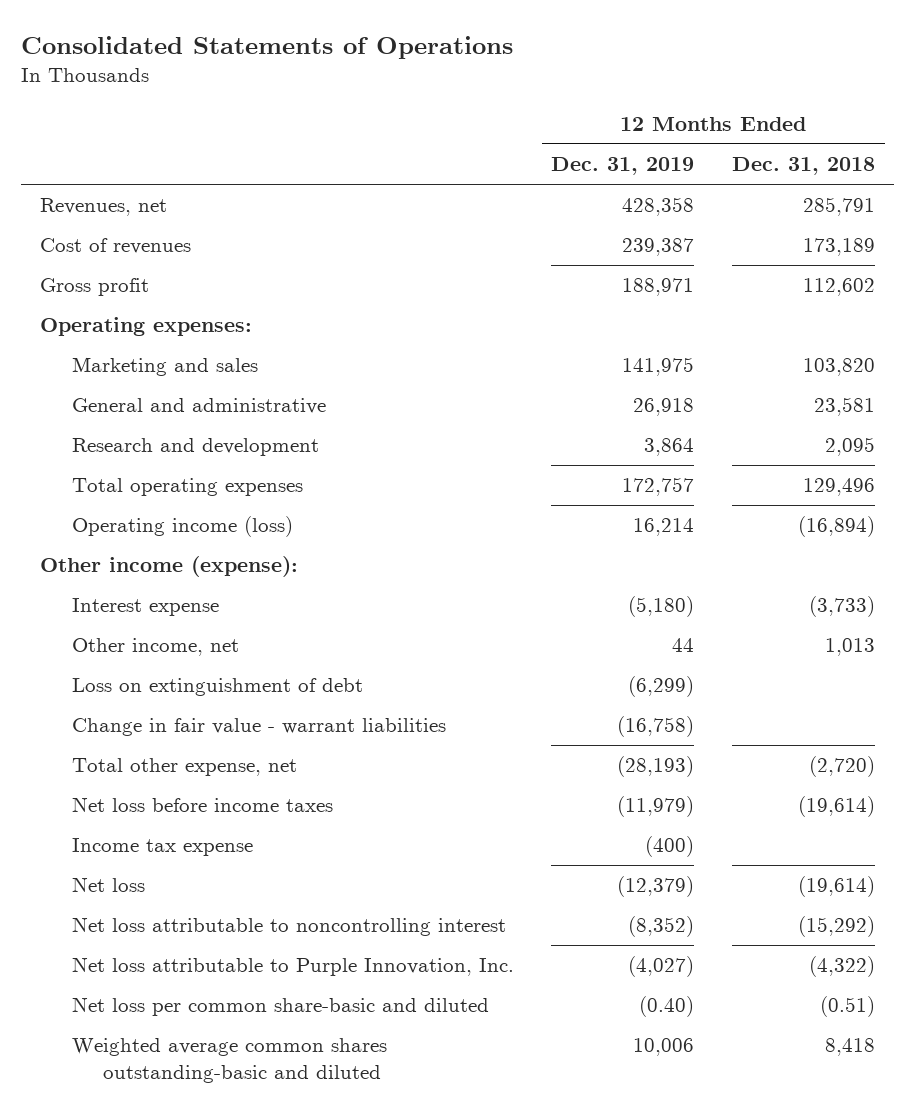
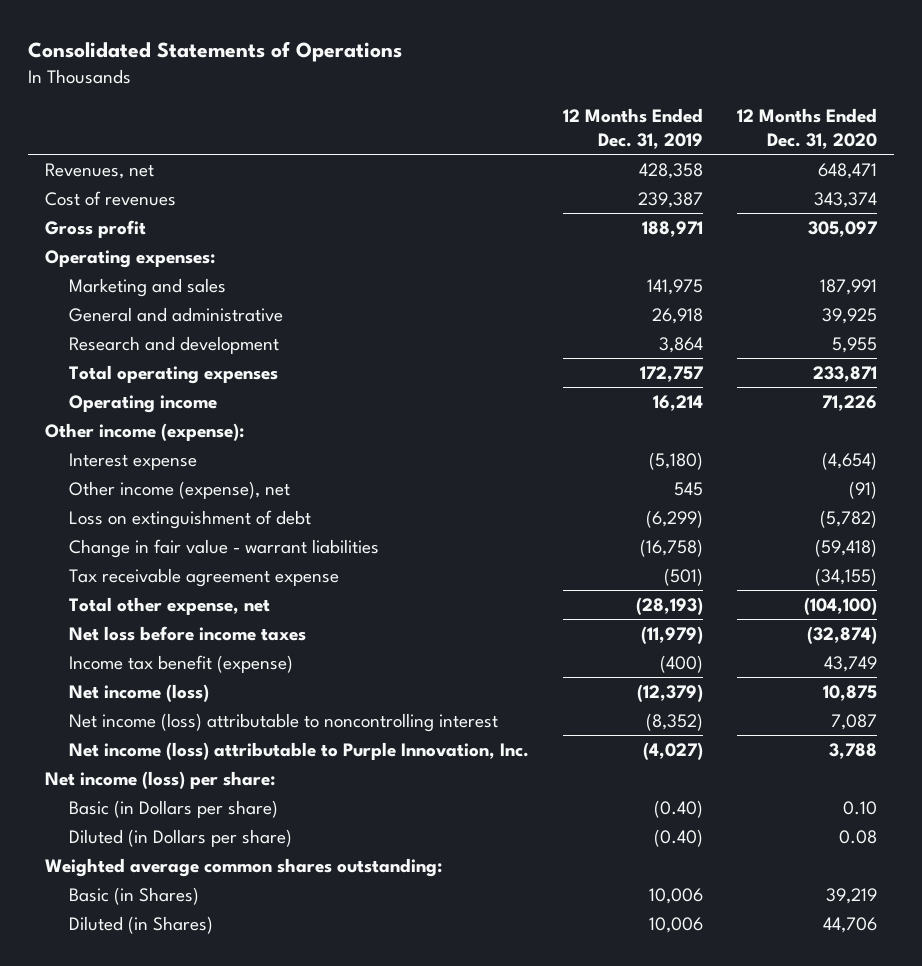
- | 12 Months Ended Dec. 31, 2019 | 12 Months Ended Dec. 31, 2018
+ | 12 Months Ended Dec. 31, 2019 | 12 Months Ended Dec. 31, 2020
- Operating income (loss) | 16,214 | (16,894)
+ Operating income | 16,214 | 71,226
- Other income, net | 44 | 1,013
+ Other income (expense), net | 545 | (91)
+ Tax receivable agreement expense | (501) | (34,155)
- Income tax expense | (400) |
- Net loss | (12,379) | (19,614)
- Net loss attributable to noncontrolling interest | (8,352) | (15,292)
- Net loss attributable to Purple Innovation, Inc. | (4,027) | (4,322)
- Net loss per common share-basic and diluted | (0.40) | (0.51)
- Weighted average common shares outstanding-basic and diluted | 10,006 | 8,418
+ Income tax benefit (expense) | (400) | 43,749
+ Net income (loss) | (12,379) | 10,875
+ Net income (loss) attributable to noncontrolling interest | (8,352) | 7,087
+ Net income (loss) attributable to Purple Innovation, Inc. | (4,027) | 3,788
+ Net income (loss) per share:
+ Basic (in Dollars per share) | (0.40) | 0.10
+ Diluted (in Dollars per share) | (0.40) | 0.08
+ Weighted average common shares outstanding:
+ Basic (in Shares) | 10,006 | 39,219
+ Diluted (in Shares) | 10,006 | 44,706

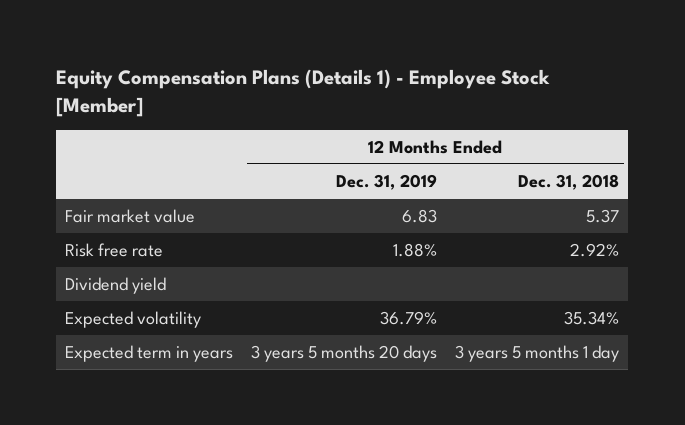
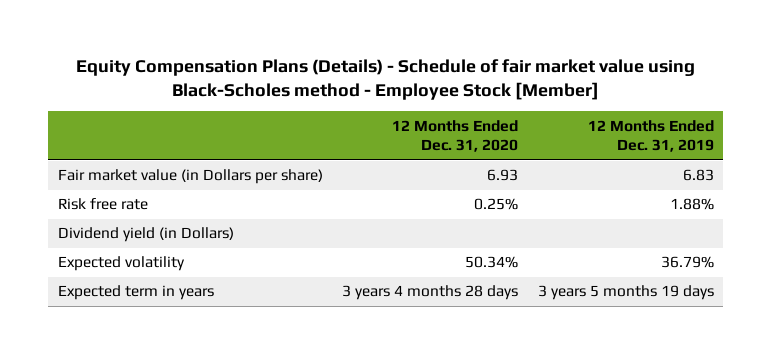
- Equity Compensation Plans (Details 1) - Employee Stock [Member]
+ Equity Compensation Plans (Details) - Schedule of fair market value using Black-Scholes method - Employee Stock [Member]
- | 12 Months Ended Dec. 31, 2019 | 12 Months Ended Dec. 31, 2018
+ | 12 Months Ended Dec. 31, 2020 | 12 Months Ended Dec. 31, 2019
- Fair market value | 6.83 | 5.37
+ Fair market value (in Dollars per share) | 6.93 | 6.83
- Dividend yield
+ Dividend yield (in Dollars)
- Expected term in years | 3 years 5 months 20 days | 3 years 5 months 1 day
+ Expected term in years | 3 years 4 months 28 days | 3 years 5 months 19 days

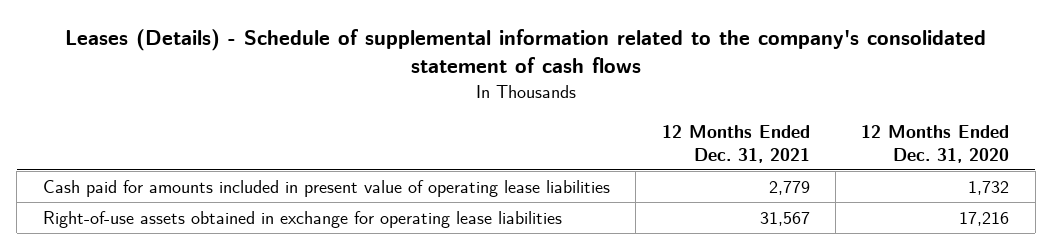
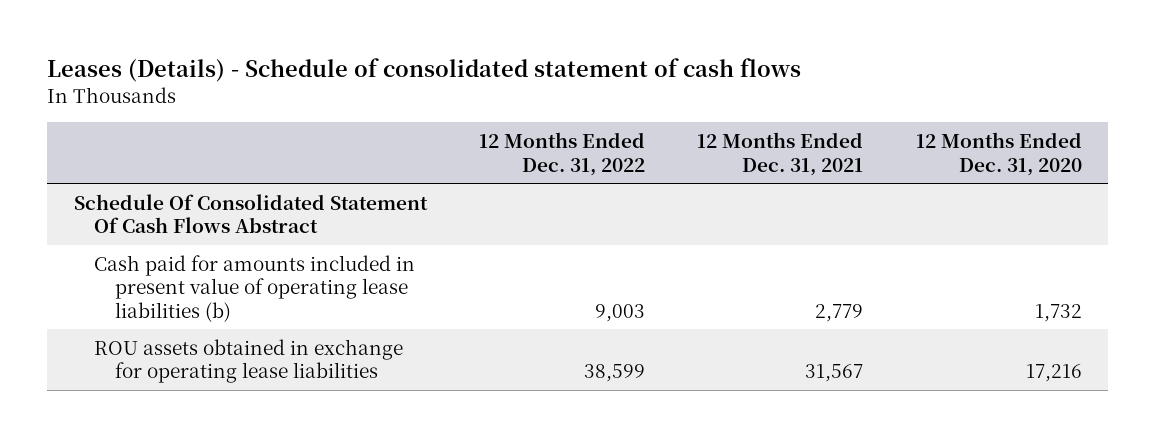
- Leases (Details) - Schedule of supplemental information related to the company's consolidated statement of cash flows
+ Leases (Details) - Schedule of consolidated statement of cash flows
- | 12 Months Ended Dec. 31, 2021 | 12 Months Ended Dec. 31, 2020
+ | 12 Months Ended Dec. 31, 2022 | 12 Months Ended Dec. 31, 2021 | 12 Months Ended Dec. 31, 2020
- Cash paid for amounts included in present value of operating lease liabilities | 2,779 | 1,732
- Right-of-use assets obtained in exchange for operating lease liabilities | 31,567 | 17,216
+ Schedule Of Consolidated Statement Of Cash Flows Abstract
+ Cash paid for amounts included in present value of operating lease liabilities (b) | 9,003 | 2,779 | 1,732
+ ROU assets obtained in exchange for operating lease liabilities | 38,599 | 31,567 | 17,216

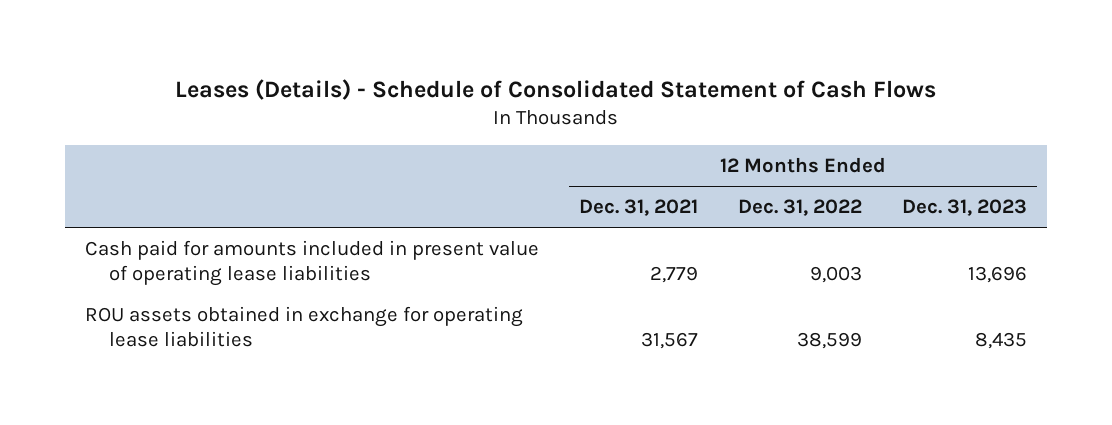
- Leases (Details) - Schedule of consolidated statement of cash flows
+ Leases (Details) - Schedule of Consolidated Statement of Cash Flows
- | 12 Months Ended Dec. 31, 2022 | 12 Months Ended Dec. 31, 2021 | 12 Months Ended Dec. 31, 2020
+ | 12 Months Ended Dec. 31, 2021 | 12 Months Ended Dec. 31, 2022 | 12 Months Ended Dec. 31, 2023
- Schedule Of Consolidated Statement Of Cash Flows Abstract
- Cash paid for amounts included in present value of operating lease liabilities (b) | 9,003 | 2,779 | 1,732
+ Cash paid for amounts included in present value of operating lease liabilities | 2,779 | 9,003 | 13,696

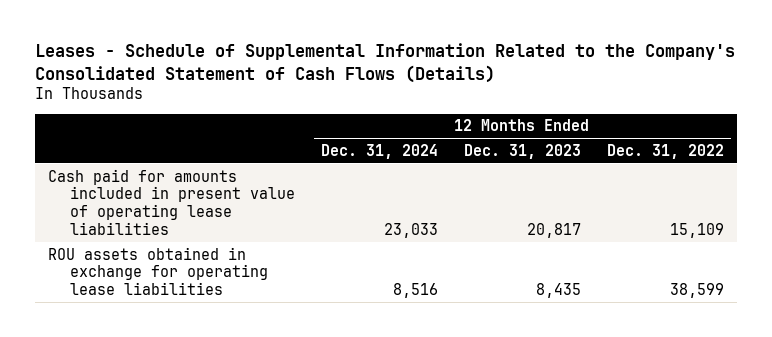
- Leases (Details) - Schedule of Consolidated Statement of Cash Flows
+ Leases - Schedule of Supplemental Information Related to the Company's Consolidated Statement of Cash Flows (Details)
- | 12 Months Ended Dec. 31, 2021 | 12 Months Ended Dec. 31, 2022 | 12 Months Ended Dec. 31, 2023
+ | 12 Months Ended Dec. 31, 2024 | 12 Months Ended Dec. 31, 2023 | 12 Months Ended Dec. 31, 2022
- Cash paid for amounts included in present value of operating lease liabilities | 2,779 | 9,003 | 13,696
+ Cash paid for amounts included in present value of operating lease liabilities | 23,033 | 20,817 | 15,109

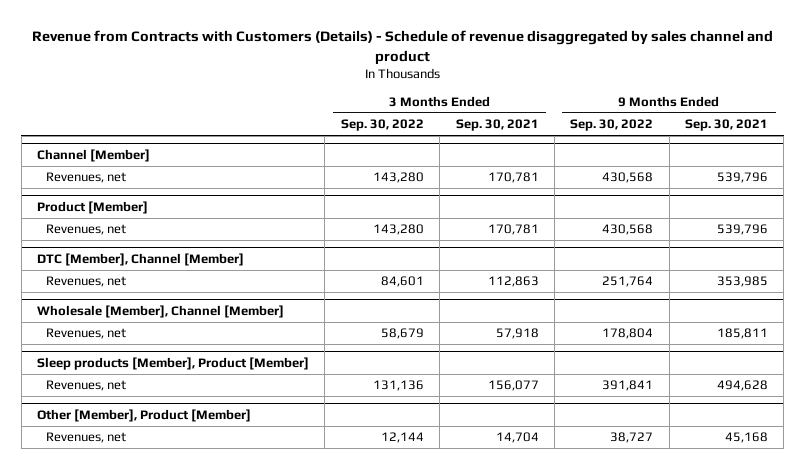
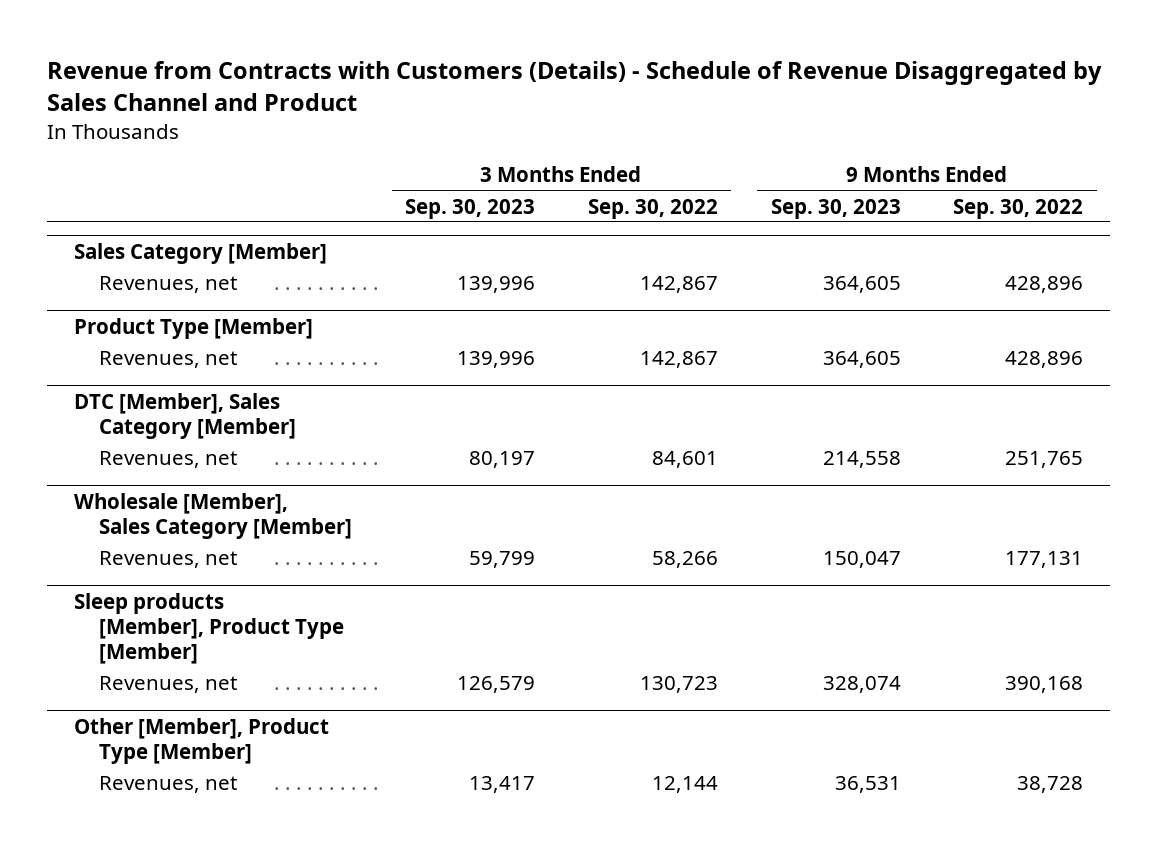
- Revenue from Contracts with Customers (Details) - Schedule of revenue disaggregated by sales channel and product
+ Revenue from Contracts with Customers (Details) - Schedule of Revenue Disaggregated by Sales Channel and Product
- | 3 Months Ended Sep. 30, 2022 | 3 Months Ended Sep. 30, 2021 | 9 Months Ended Sep. 30, 2022 | 9 Months Ended Sep. 30, 2021
+ | 3 Months Ended Sep. 30, 2023 | 3 Months Ended Sep. 30, 2022 | 9 Months Ended Sep. 30, 2023 | 9 Months Ended Sep. 30, 2022
- Channel [Member]
- Revenues, net | 143,280 | 170,781 | 430,568 | 539,796
- Product [Member]
- Revenues, net | 143,280 | 170,781 | 430,568 | 539,796
- DTC [Member], Channel [Member]
- Revenues, net | 84,601 | 112,863 | 251,764 | 353,985
- Wholesale [Member], Channel [Member]
- Revenues, net | 58,679 | 57,918 | 178,804 | 185,811
- Sleep products [Member], Product [Member]
- Revenues, net | 131,136 | 156,077 | 391,841 | 494,628
- Other [Member], Product [Member]
- Revenues, net | 12,144 | 14,704 | 38,727 | 45,168
+ Sales Category [Member]
+ Revenues, net | 139,996 | 142,867 | 364,605 | 428,896
+ Product Type [Member]
+ Revenues, net | 139,996 | 142,867 | 364,605 | 428,896
+ DTC [Member], Sales Category [Member]
+ Revenues, net | 80,197 | 84,601 | 214,558 | 251,765
+ Wholesale [Member], Sales Category [Member]
+ Revenues, net | 59,799 | 58,266 | 150,047 | 177,131
+ Sleep products [Member], Product Type [Member]
+ Revenues, net | 126,579 | 130,723 | 328,074 | 390,168
+ Other [Member], Product Type [Member]
+ Revenues, net | 13,417 | 12,144 | 36,531 | 38,728

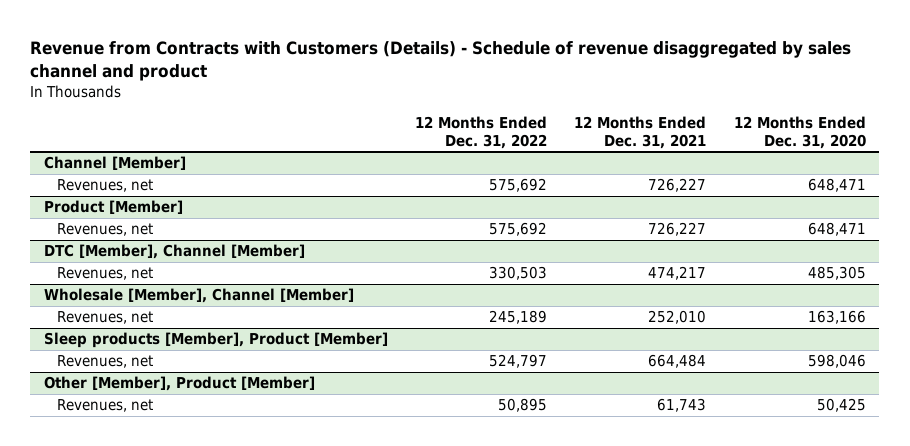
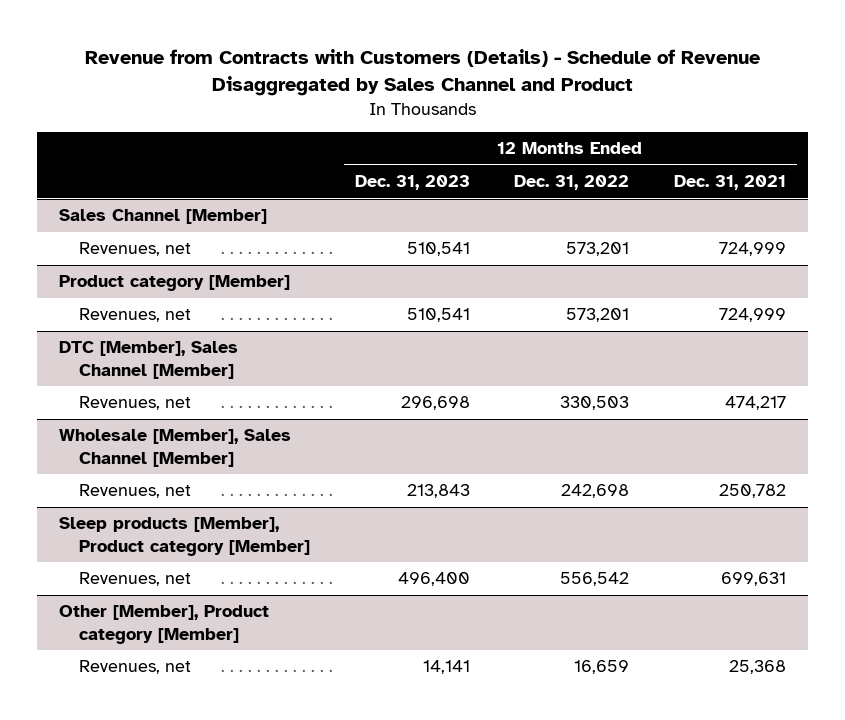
- Revenue from Contracts with Customers (Details) - Schedule of revenue disaggregated by sales channel and product
+ Revenue from Contracts with Customers (Details) - Schedule of Revenue Disaggregated by Sales Channel and Product
- | 12 Months Ended Dec. 31, 2022 | 12 Months Ended Dec. 31, 2021 | 12 Months Ended Dec. 31, 2020
+ | 12 Months Ended Dec. 31, 2023 | 12 Months Ended Dec. 31, 2022 | 12 Months Ended Dec. 31, 2021
- Channel [Member]
- Revenues, net | 575,692 | 726,227 | 648,471
- Product [Member]
- Revenues, net | 575,692 | 726,227 | 648,471
- DTC [Member], Channel [Member]
+ Sales Channel [Member]
+ Revenues, net | 510,541 | 573,201 | 724,999
+ Product category [Member]
+ Revenues, net | 510,541 | 573,201 | 724,999
+ DTC [Member], Sales Channel [Member]
- Wholesale [Member], Channel [Member]
- Revenues, net | 245,189 | 252,010 | 163,166
- Sleep products [Member], Product [Member]
- Revenues, net | 524,797 | 664,484 | 598,046
- Other [Member], Product [Member]
- Revenues, net | 50,895 | 61,743 | 50,425
+ Wholesale [Member], Sales Channel [Member]
+ Revenues, net | 213,843 | 242,698 | 250,782
+ Sleep products [Member], Product category [Member]
+ Revenues, net | 496,400 | 556,542 | 699,631
+ Other [Member], Product category [Member]
+ Revenues, net | 14,141 | 16,659 | 25,368

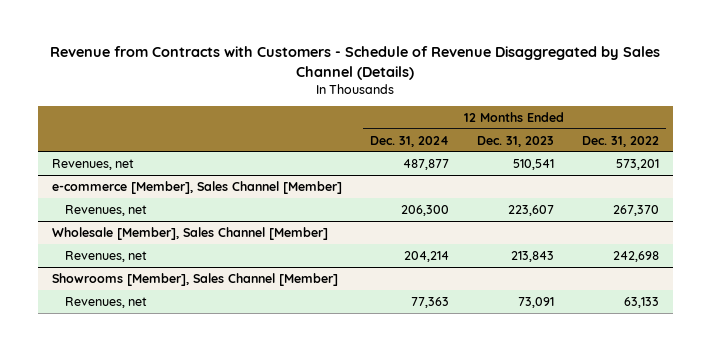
- Revenue from Contracts with Customers (Details) - Schedule of Revenue Disaggregated by Sales Channel and Product
+ Revenue from Contracts with Customers - Schedule of Revenue Disaggregated by Sales Channel (Details)
- | 12 Months Ended Dec. 31, 2023 | 12 Months Ended Dec. 31, 2022 | 12 Months Ended Dec. 31, 2021
+ | 12 Months Ended Dec. 31, 2024 | 12 Months Ended Dec. 31, 2023 | 12 Months Ended Dec. 31, 2022
- Sales Channel [Member]
- Product category [Member]
- Revenues, net | 510,541 | 573,201 | 724,999
- DTC [Member], Sales Channel [Member]
- Revenues, net | 296,698 | 330,503 | 474,217
+ e-commerce [Member], Sales Channel [Member]
+ Revenues, net | 206,300 | 223,607 | 267,370
- Sleep products [Member], Product category [Member]
- Revenues, net | 496,400 | 556,542 | 699,631
- Other [Member], Product category [Member]
- Revenues, net | 14,141 | 16,659 | 25,368
+ Showrooms [Member], Sales Channel [Member]
+ Revenues, net | 77,363 | 73,091 | 63,133

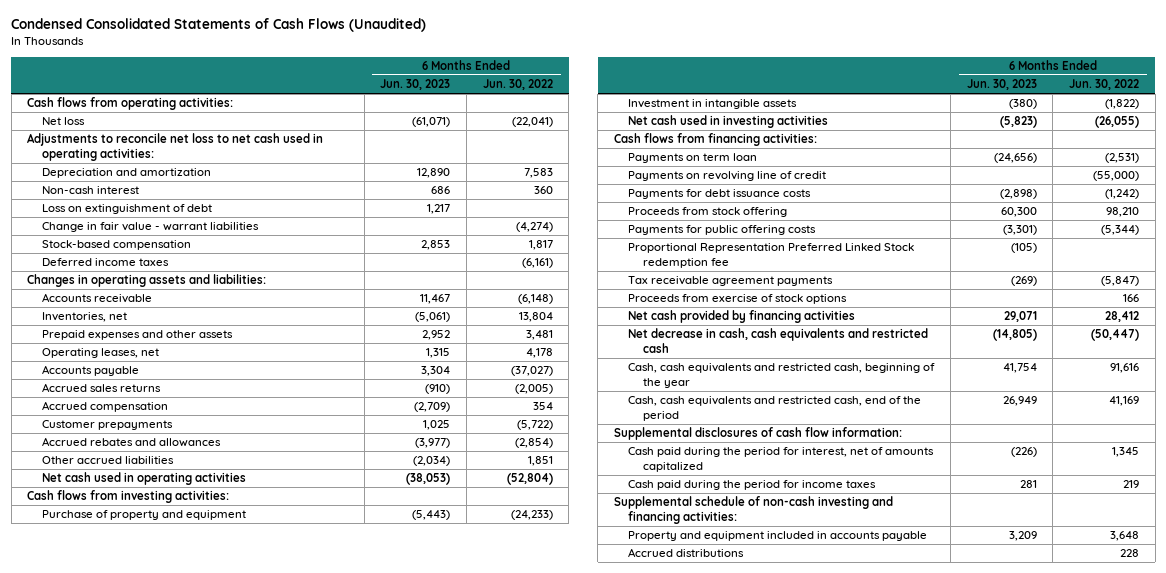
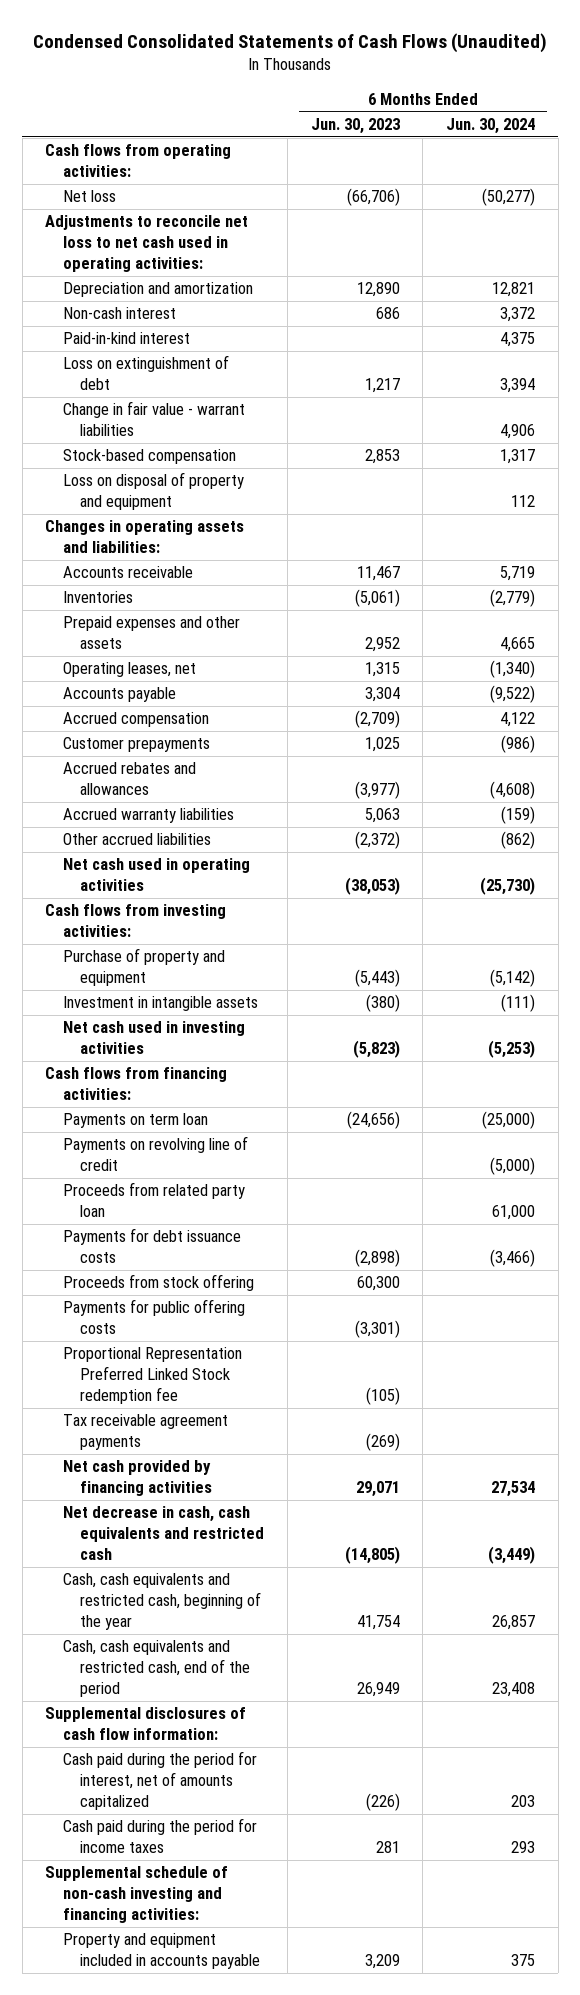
- | 6 Months Ended Jun. 30, 2023 | 6 Months Ended Jun. 30, 2022
+ | 6 Months Ended Jun. 30, 2023 | 6 Months Ended Jun. 30, 2024
- Net loss | (61,071) | (22,041)
+ Net loss | (66,706) | (50,277)
+ Paid-in-kind interest | | 4,375
- Deferred income taxes | | (6,161)
+ Loss on disposal of property and equipment | | 112
- Inventories, net | (5,061) | 13,804
+ Inventories | (5,061) | (2,779)
- Accrued sales returns | (910) | (2,005)
- Other accrued liabilities | (2,034) | 1,851
+ Accrued warranty liabilities | 5,063 | (159)
+ Other accrued liabilities | (2,372) | (862)
+ Proceeds from related party loan | | 61,000
- Proceeds from exercise of stock options | | 166
- Accrued distributions | | 228

